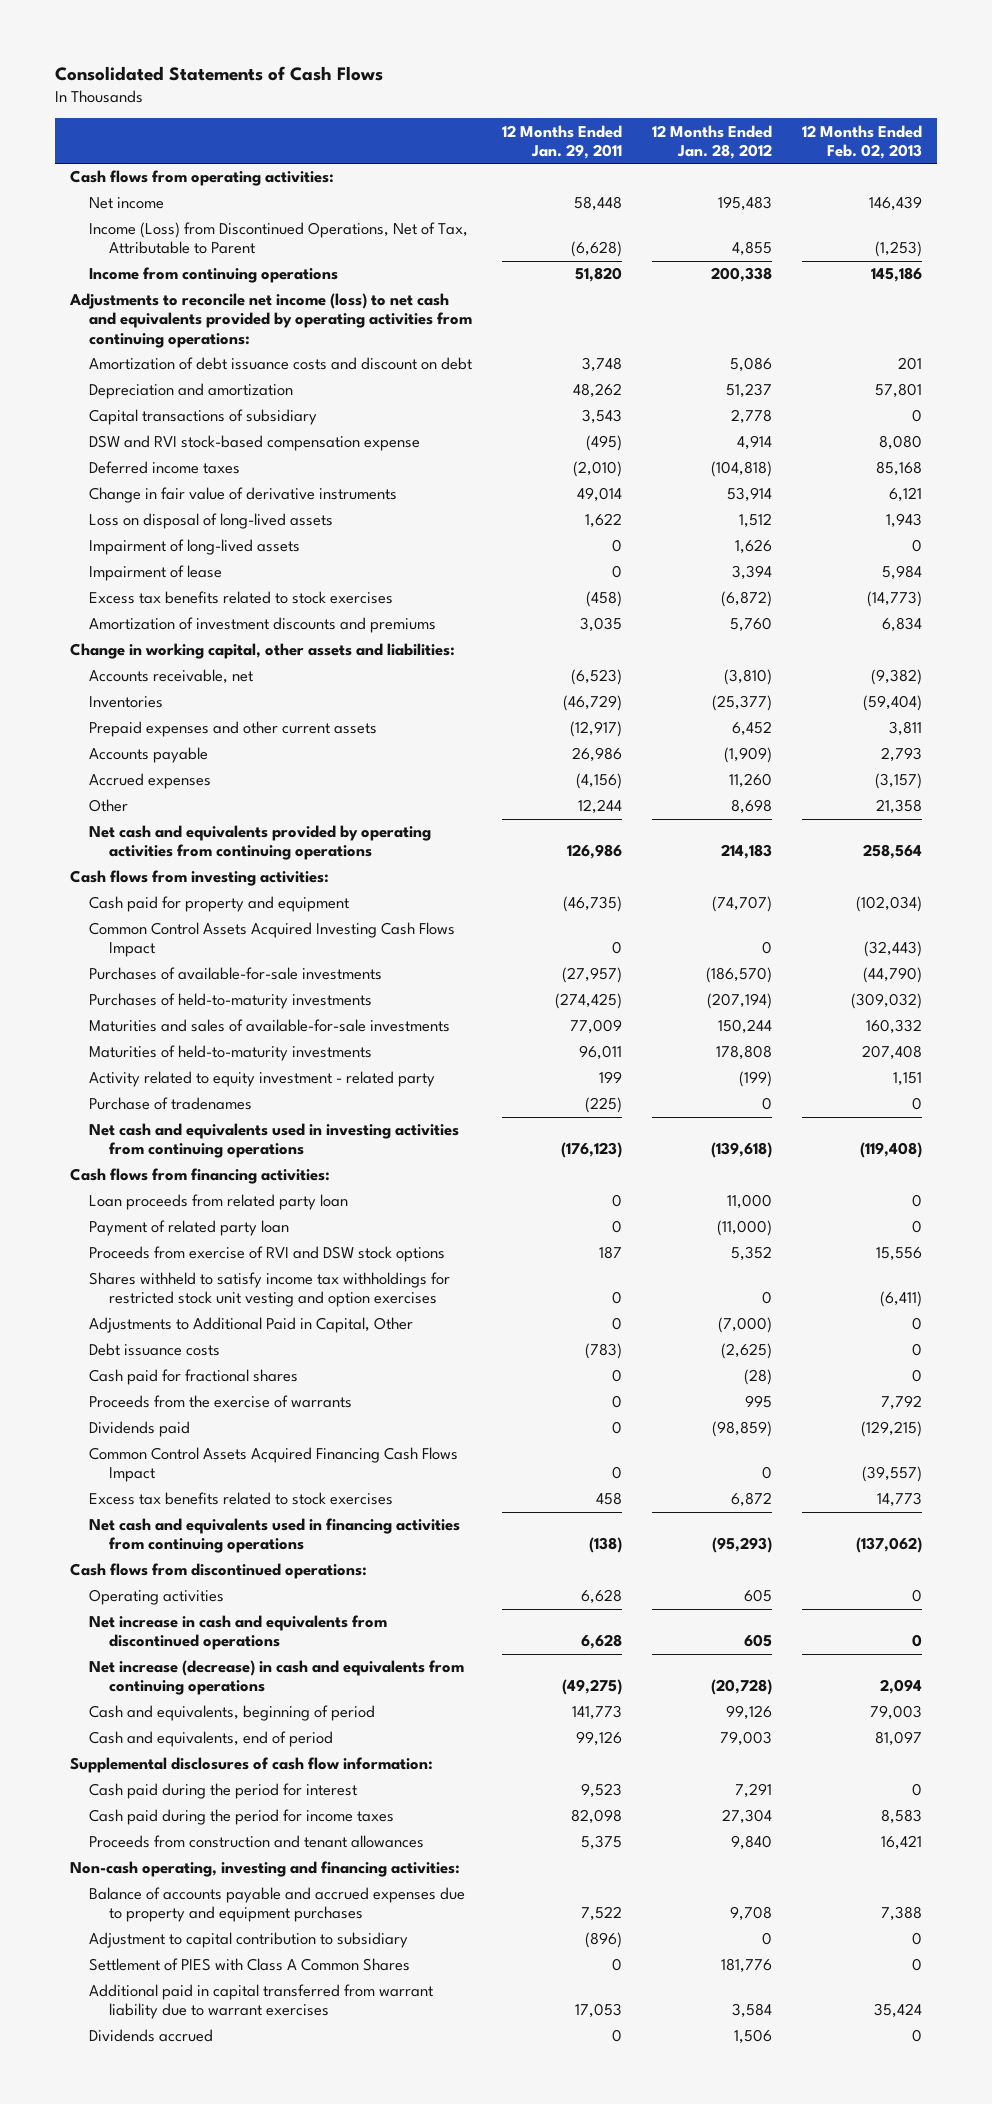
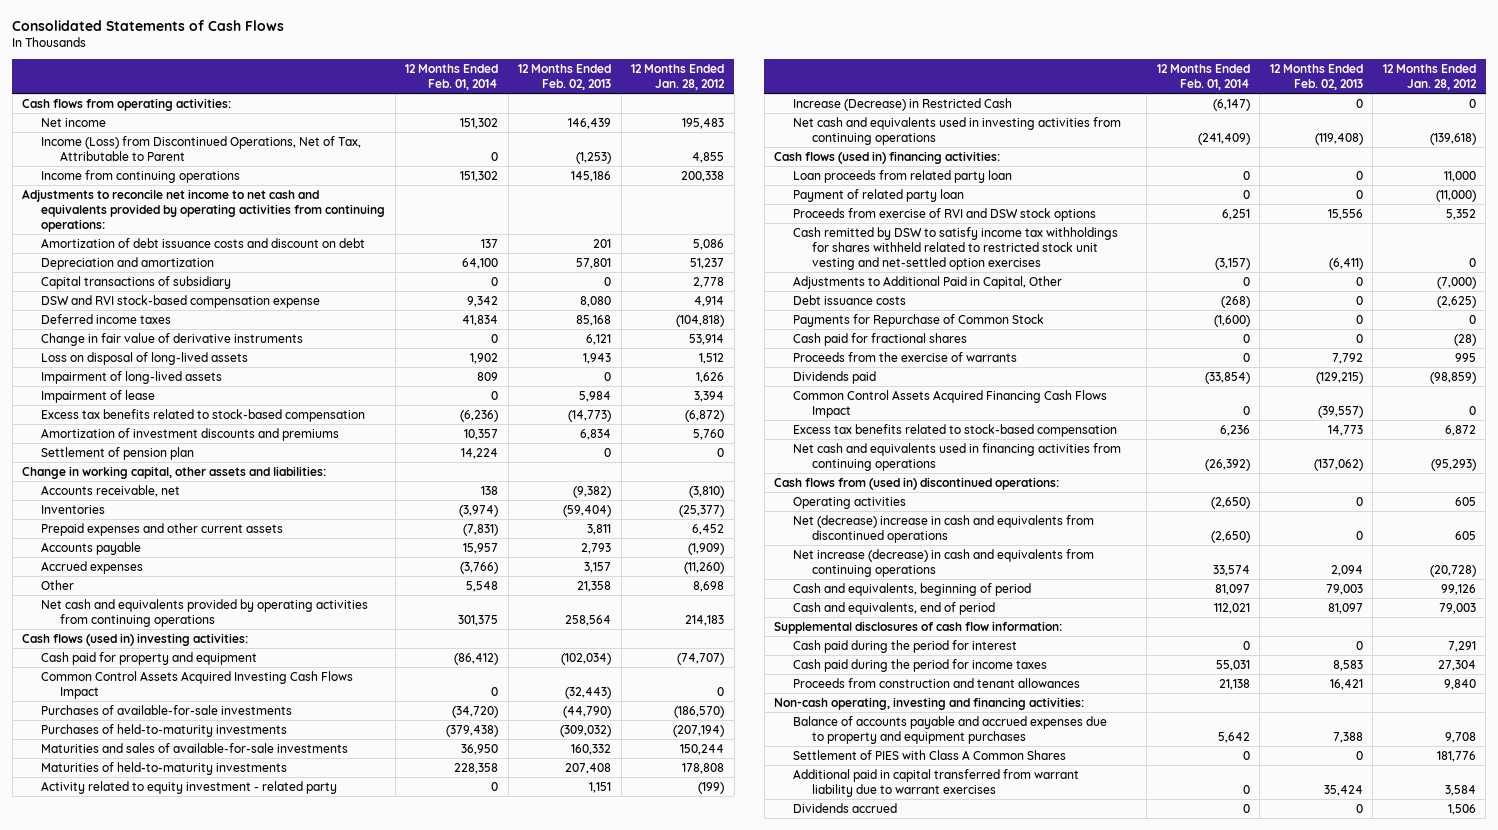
- | 12 Months Ended Jan. 29, 2011 | 12 Months Ended Jan. 28, 2012 | 12 Months Ended Feb. 02, 2013
+ | 12 Months Ended Feb. 01, 2014 | 12 Months Ended Feb. 02, 2013 | 12 Months Ended Jan. 28, 2012
- Adjustments to reconcile net income (loss) to net cash and equivalents provided by operating activities from continuing operations:
+ Adjustments to reconcile net income to net cash and equivalents provided by operating activities from continuing operations:
- Excess tax benefits related to stock exercises | (458) | (6,872) | (14,773)
+ Excess tax benefits related to stock-based compensation | (6,236) | (14,773) | (6,872)
+ Settlement of pension plan | 14,224 | 0 | 0
- Accrued expenses | (4,156) | 11,260 | (3,157)
+ Accrued expenses | (3,766) | 3,157 | (11,260)
- Cash flows from investing activities:
+ Cash flows (used in) investing activities:
- Purchase of tradenames | (225) | 0 | 0
+ Increase (Decrease) in Restricted Cash | (6,147) | 0 | 0
- Cash flows from financing activities:
+ Cash flows (used in) financing activities:
- Shares withheld to satisfy income tax withholdings for restricted stock unit vesting and option exercises | 0 | 0 | (6,411)
+ Cash remitted by DSW to satisfy income tax withholdings for shares withheld related to restricted stock unit vesting and net-settled option exercises | (3,157) | (6,411) | 0
+ Payments for Repurchase of Common Stock | (1,600) | 0 | 0
- Excess tax benefits related to stock exercises | 458 | 6,872 | 14,773
+ Excess tax benefits related to stock-based compensation | 6,236 | 14,773 | 6,872
- Cash flows from discontinued operations:
+ Cash flows from (used in) discontinued operations:
- Net increase in cash and equivalents from discontinued operations | 6,628 | 605 | 0
+ Net (decrease) increase in cash and equivalents from discontinued operations | (2,650) | 0 | 605
- Adjustment to capital contribution to subsidiary | (896) | 0 | 0

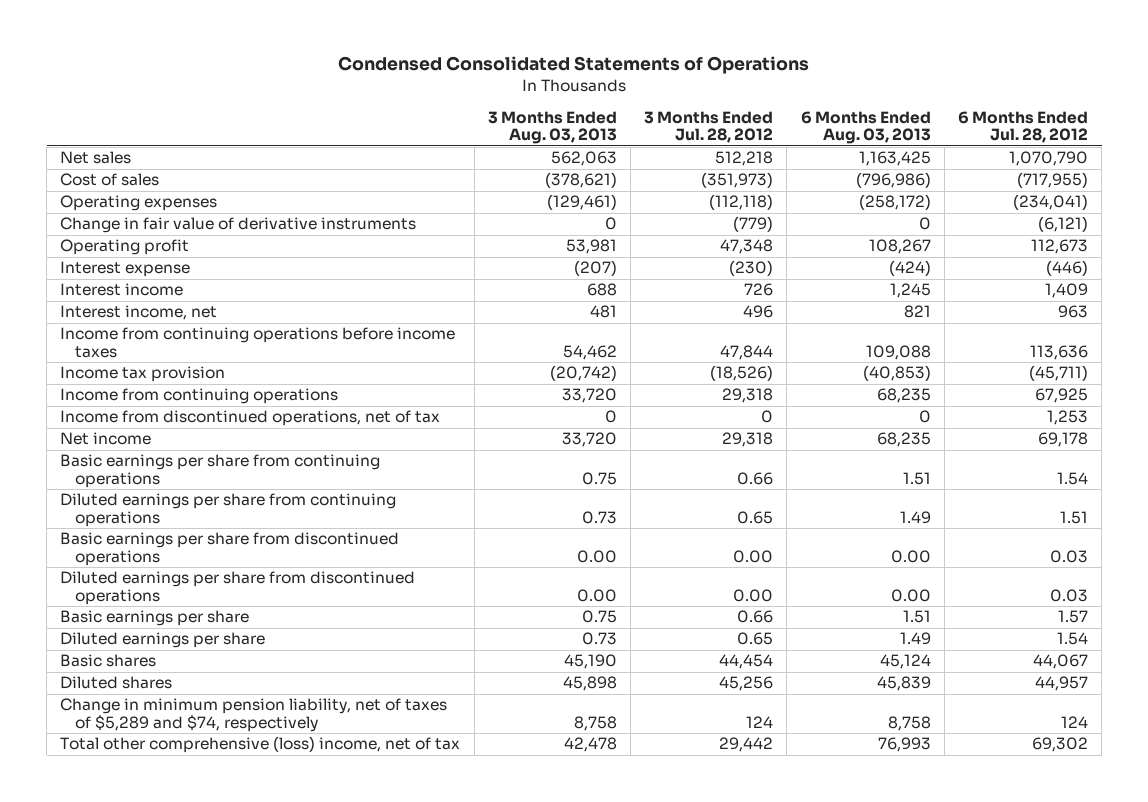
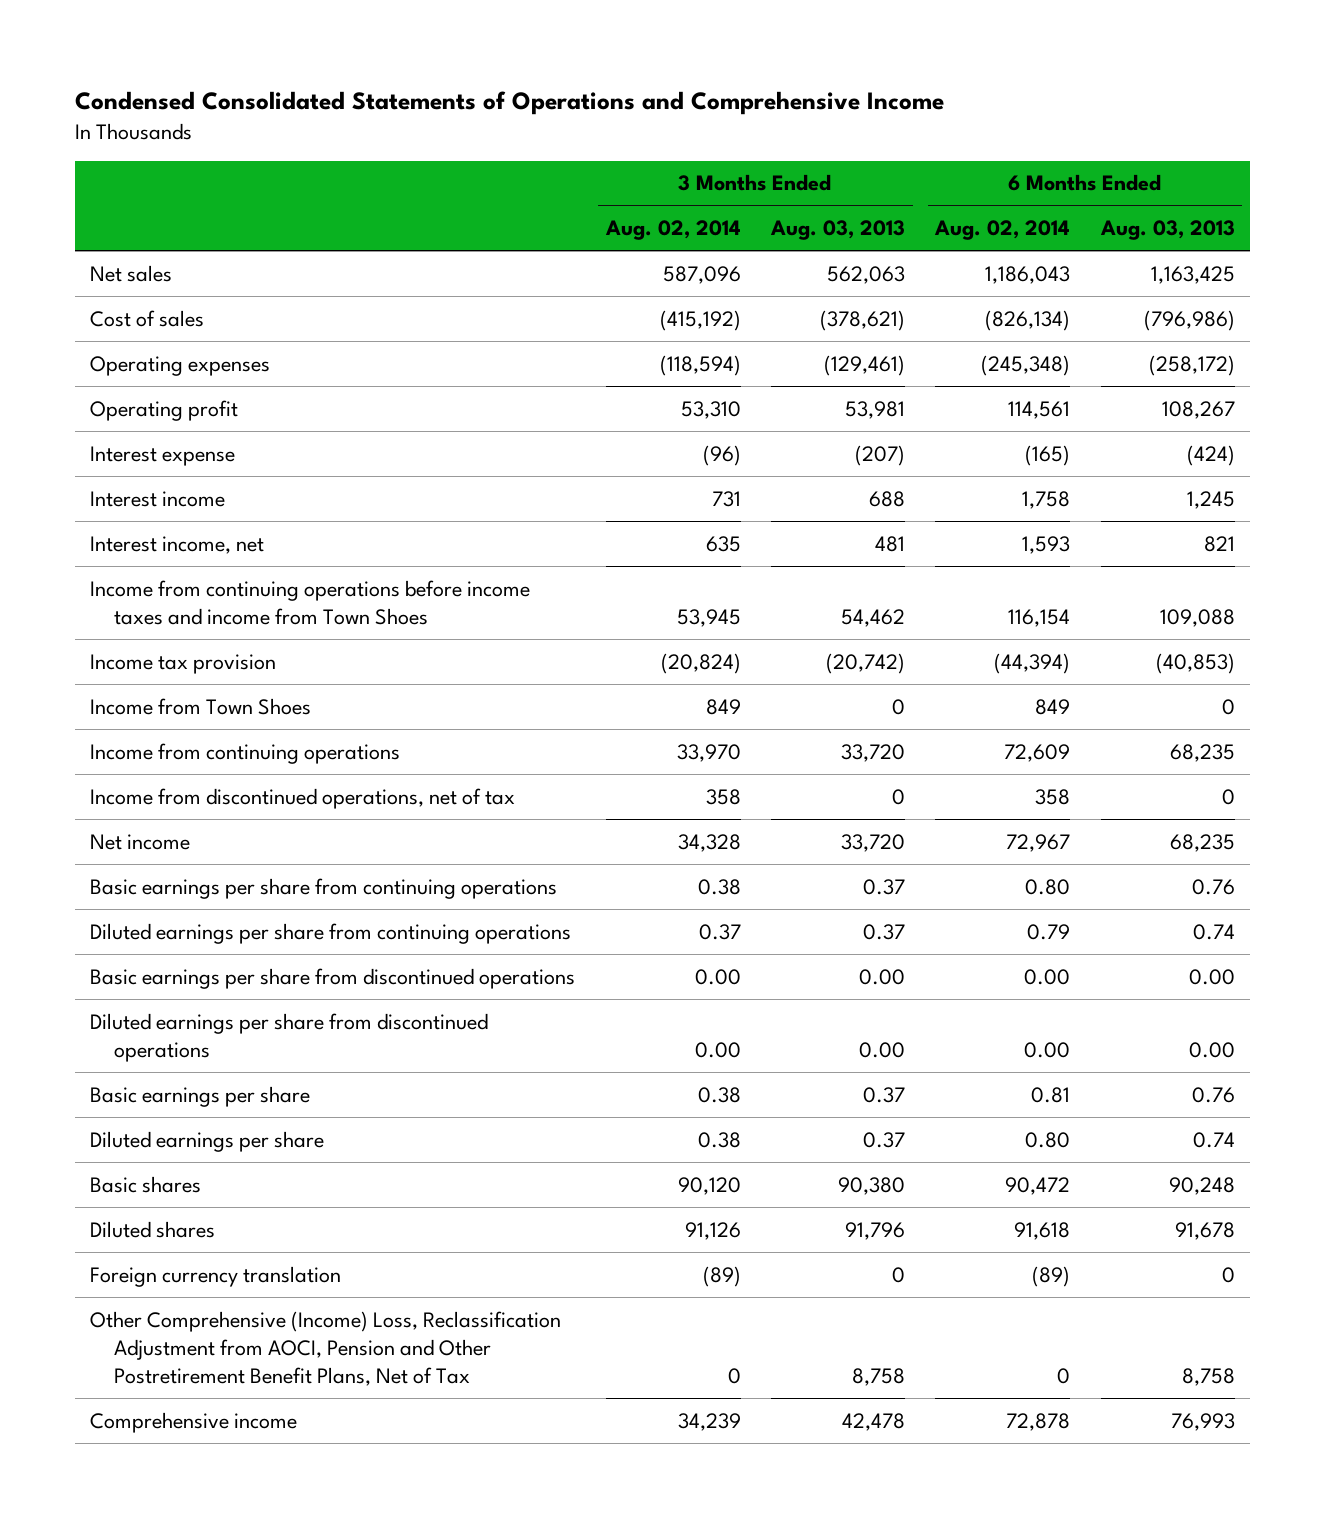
- Condensed Consolidated Statements of Operations
+ Condensed Consolidated Statements of Operations and Comprehensive Income
- | 3 Months Ended Aug. 03, 2013 | 3 Months Ended Jul. 28, 2012 | 6 Months Ended Aug. 03, 2013 | 6 Months Ended Jul. 28, 2012
+ | 3 Months Ended Aug. 02, 2014 | 3 Months Ended Aug. 03, 2013 | 6 Months Ended Aug. 02, 2014 | 6 Months Ended Aug. 03, 2013
- Change in fair value of derivative instruments | 0 | (779) | 0 | (6,121)
- Income from continuing operations before income taxes | 54,462 | 47,844 | 109,088 | 113,636
+ Income from continuing operations before income taxes and income from Town Shoes | 53,945 | 54,462 | 116,154 | 109,088
+ Income from Town Shoes | 849 | 0 | 849 | 0
- Basic earnings per share from continuing operations | 0.75 | 0.66 | 1.51 | 1.54
- Diluted earnings per share from continuing operations | 0.73 | 0.65 | 1.49 | 1.51
+ Basic earnings per share from continuing operations | 0.38 | 0.37 | 0.80 | 0.76
+ Diluted earnings per share from continuing operations | 0.37 | 0.37 | 0.79 | 0.74
- Basic earnings per share | 0.75 | 0.66 | 1.51 | 1.57
- Diluted earnings per share | 0.73 | 0.65 | 1.49 | 1.54
- Basic shares | 45,190 | 44,454 | 45,124 | 44,067
- Diluted shares | 45,898 | 45,256 | 45,839 | 44,957
- Change in minimum pension liability, net of taxes of $5,289 and $74, respectively | 8,758 | 124 | 8,758 | 124
- Total other comprehensive (loss) income, net of tax | 42,478 | 29,442 | 76,993 | 69,302
+ Basic earnings per share | 0.38 | 0.37 | 0.81 | 0.76
+ Diluted earnings per share | 0.38 | 0.37 | 0.80 | 0.74
+ Basic shares | 90,120 | 90,380 | 90,472 | 90,248
+ Diluted shares | 91,126 | 91,796 | 91,618 | 91,678
+ Foreign currency translation | (89) | 0 | (89) | 0
+ Other Comprehensive (Income) Loss, Reclassification Adjustment from AOCI, Pension and Other Postretirement Benefit Plans, Net of Tax | 0 | 8,758 | 0 | 8,758
+ Comprehensive income | 34,239 | 42,478 | 72,878 | 76,993

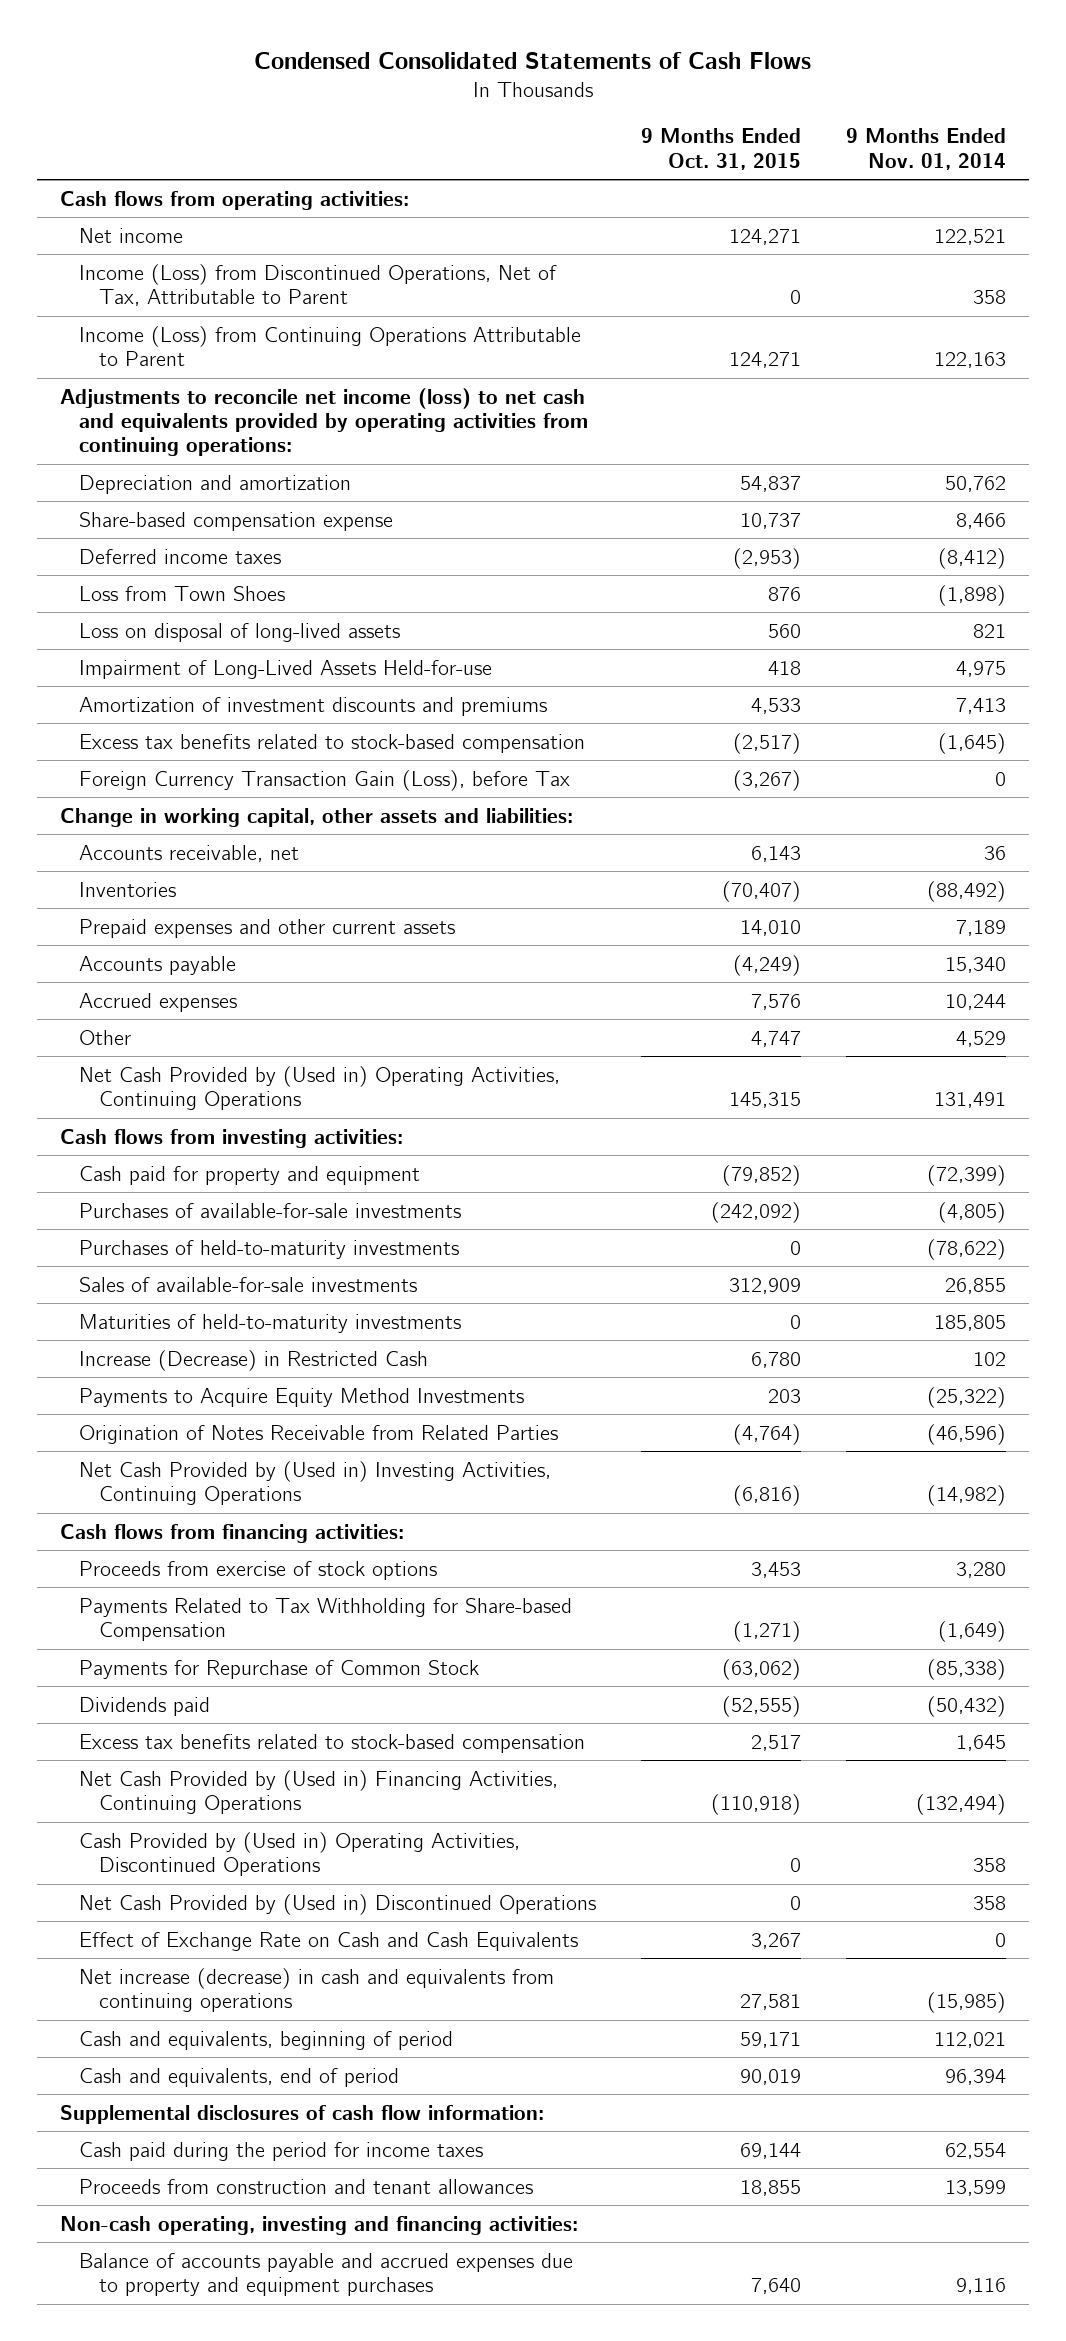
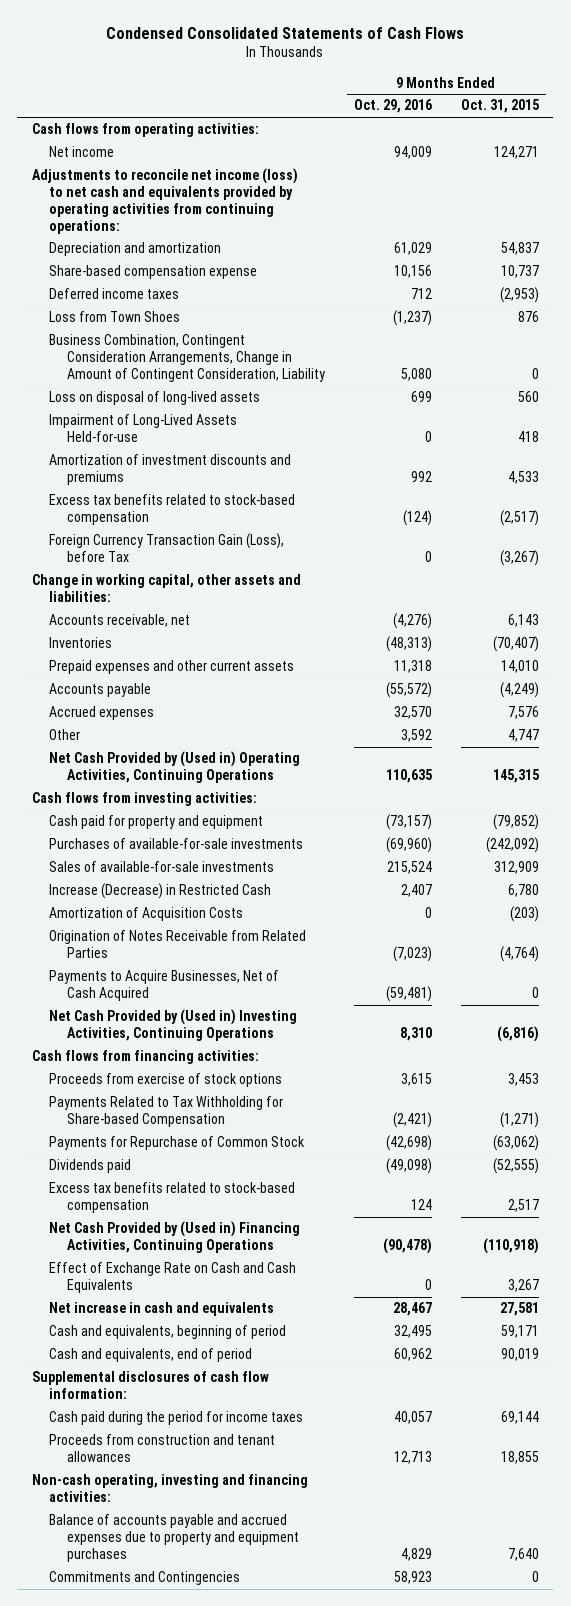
- | 9 Months Ended Oct. 31, 2015 | 9 Months Ended Nov. 01, 2014
+ | 9 Months Ended Oct. 29, 2016 | 9 Months Ended Oct. 31, 2015
- Income (Loss) from Discontinued Operations, Net of Tax, Attributable to Parent | 0 | 358
- Income (Loss) from Continuing Operations Attributable to Parent | 124,271 | 122,163
+ Business Combination, Contingent Consideration Arrangements, Change in Amount of Contingent Consideration, Liability | 5,080 | 0
- Purchases of held-to-maturity investments | 0 | (78,622)
- Maturities of held-to-maturity investments | 0 | 185,805
- Payments to Acquire Equity Method Investments | 203 | (25,322)
+ Amortization of Acquisition Costs | 0 | (203)
+ Payments to Acquire Businesses, Net of Cash Acquired | (59,481) | 0
- Cash Provided by (Used in) Operating Activities, Discontinued Operations | 0 | 358
- Net Cash Provided by (Used in) Discontinued Operations | 0 | 358
- Net increase (decrease) in cash and equivalents from continuing operations | 27,581 | (15,985)
+ Net increase in cash and equivalents | 28,467 | 27,581
+ Commitments and Contingencies | 58,923 | 0

